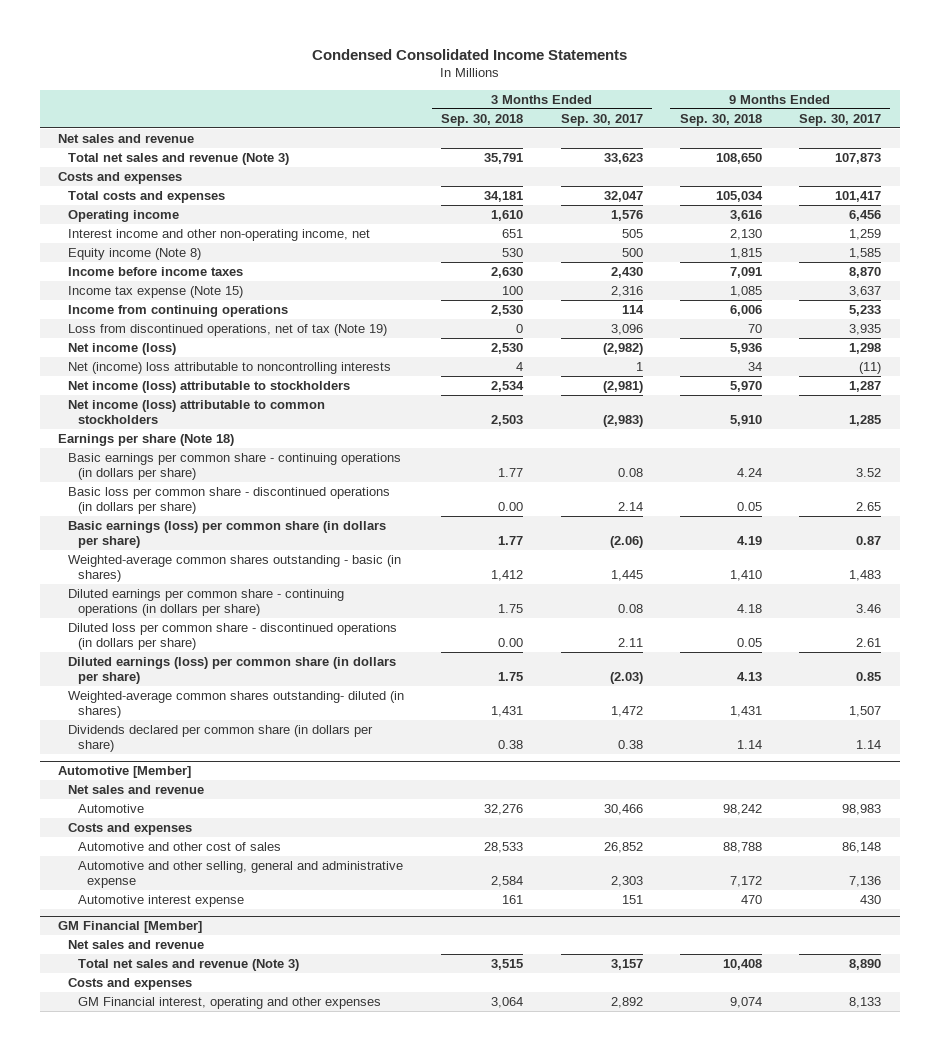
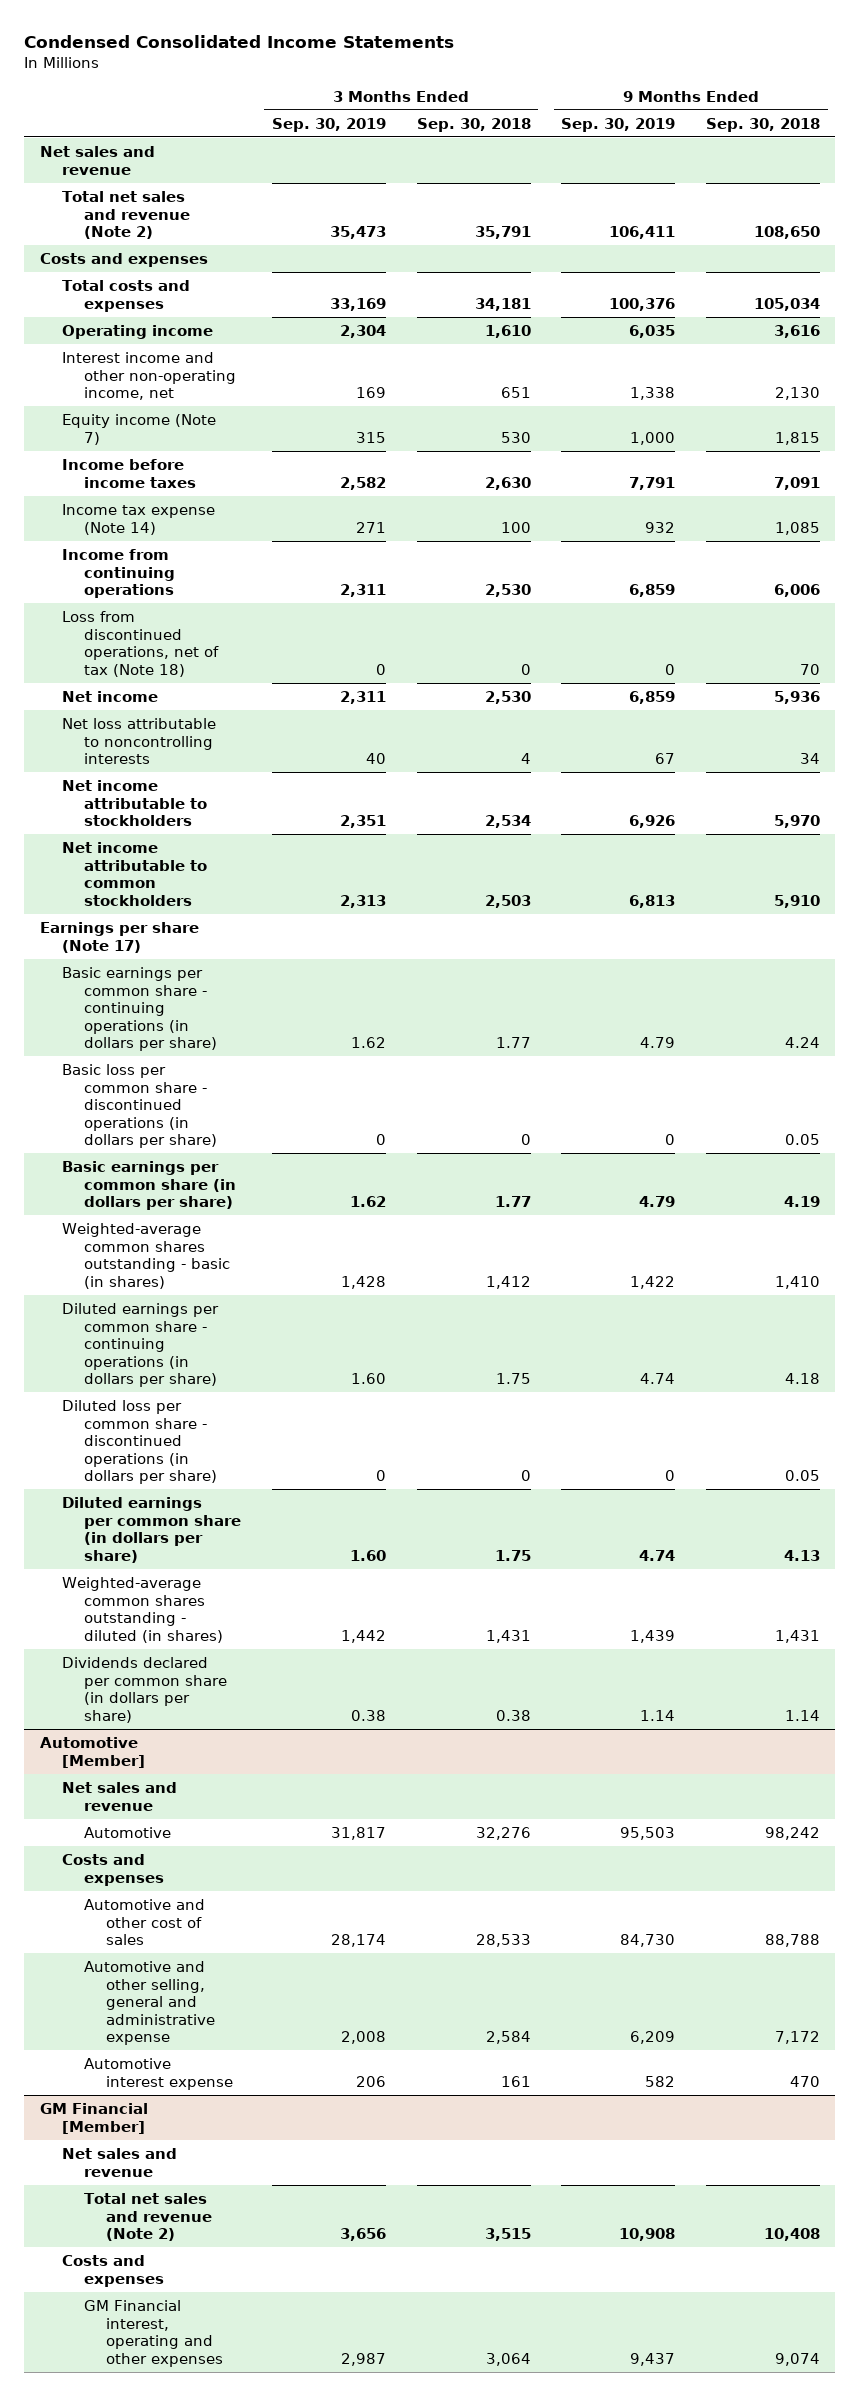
- | 3 Months Ended Sep. 30, 2018 | 3 Months Ended Sep. 30, 2017 | 9 Months Ended Sep. 30, 2018 | 9 Months Ended Sep. 30, 2017
+ | 3 Months Ended Sep. 30, 2019 | 3 Months Ended Sep. 30, 2018 | 9 Months Ended Sep. 30, 2019 | 9 Months Ended Sep. 30, 2018
- Total net sales and revenue (Note 3) | 35,791 | 33,623 | 108,650 | 107,873
+ Total net sales and revenue (Note 2) | 35,473 | 35,791 | 106,411 | 108,650
- Equity income (Note 8) | 530 | 500 | 1,815 | 1,585
+ Equity income (Note 7) | 315 | 530 | 1,000 | 1,815
- Income tax expense (Note 15) | 100 | 2,316 | 1,085 | 3,637
+ Income tax expense (Note 14) | 271 | 100 | 932 | 1,085
- Loss from discontinued operations, net of tax (Note 19) | 0 | 3,096 | 70 | 3,935
- Net income (loss) | 2,530 | (2,982) | 5,936 | 1,298
- Net (income) loss attributable to noncontrolling interests | 4 | 1 | 34 | (11)
- Net income (loss) attributable to stockholders | 2,534 | (2,981) | 5,970 | 1,287
- Net income (loss) attributable to common stockholders | 2,503 | (2,983) | 5,910 | 1,285
- Earnings per share (Note 18)
+ Loss from discontinued operations, net of tax (Note 18) | 0 | 0 | 0 | 70
+ Net income | 2,311 | 2,530 | 6,859 | 5,936
+ Net loss attributable to noncontrolling interests | 40 | 4 | 67 | 34
+ Net income attributable to stockholders | 2,351 | 2,534 | 6,926 | 5,970
+ Net income attributable to common stockholders | 2,313 | 2,503 | 6,813 | 5,910
+ Earnings per share (Note 17)
- Basic loss per common share - discontinued operations (in dollars per share) | 0.00 | 2.14 | 0.05 | 2.65
- Basic earnings (loss) per common share (in dollars per share) | 1.77 | (2.06) | 4.19 | 0.87
+ Basic loss per common share - discontinued operations (in dollars per share) | 0 | 0 | 0 | 0.05
+ Basic earnings per common share (in dollars per share) | 1.62 | 1.77 | 4.79 | 4.19
- Diluted loss per common share - discontinued operations (in dollars per share) | 0.00 | 2.11 | 0.05 | 2.61
- Diluted earnings (loss) per common share (in dollars per share) | 1.75 | (2.03) | 4.13 | 0.85
- Weighted-average common shares outstanding- diluted (in shares) | 1,431 | 1,472 | 1,431 | 1,507
+ Diluted loss per common share - discontinued operations (in dollars per share) | 0 | 0 | 0 | 0.05
+ Diluted earnings per common share (in dollars per share) | 1.60 | 1.75 | 4.74 | 4.13
+ Weighted-average common shares outstanding - diluted (in shares) | 1,442 | 1,431 | 1,439 | 1,431
@ GM Financial [Member]
- Total net sales and revenue (Note 3) | 3,515 | 3,157 | 10,408 | 8,890
+ Total net sales and revenue (Note 2) | 3,656 | 3,515 | 10,908 | 10,408

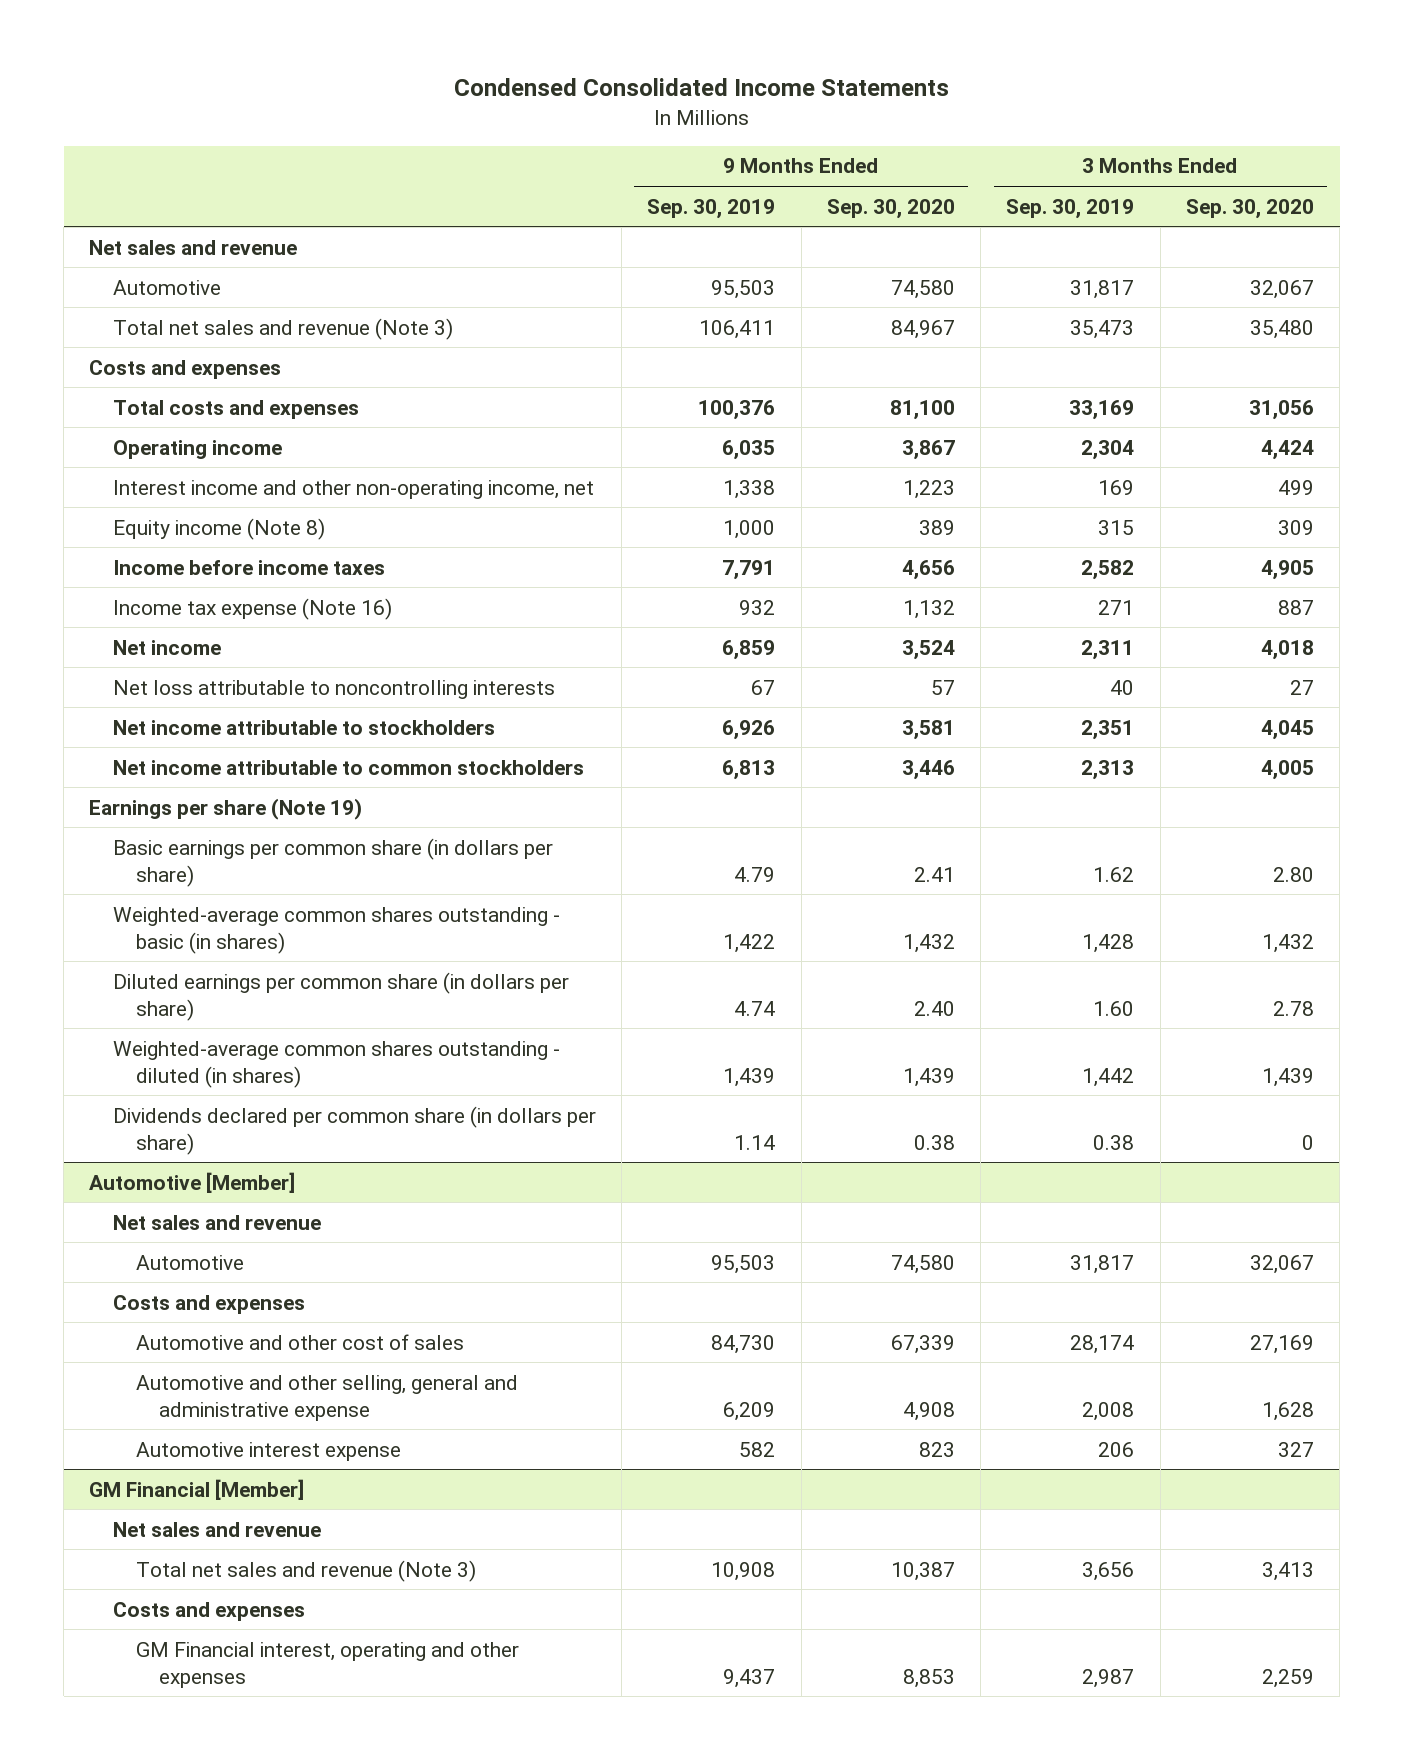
- | 3 Months Ended Sep. 30, 2019 | 3 Months Ended Sep. 30, 2018 | 9 Months Ended Sep. 30, 2019 | 9 Months Ended Sep. 30, 2018
+ | 9 Months Ended Sep. 30, 2019 | 9 Months Ended Sep. 30, 2020 | 3 Months Ended Sep. 30, 2019 | 3 Months Ended Sep. 30, 2020
- Total net sales and revenue (Note 2) | 35,473 | 35,791 | 106,411 | 108,650
+ Automotive | 95,503 | 74,580 | 31,817 | 32,067
+ Total net sales and revenue (Note 3) | 106,411 | 84,967 | 35,473 | 35,480
- Equity income (Note 7) | 315 | 530 | 1,000 | 1,815
+ Equity income (Note 8) | 1,000 | 389 | 315 | 309
- Income tax expense (Note 14) | 271 | 100 | 932 | 1,085
- Income from continuing operations | 2,311 | 2,530 | 6,859 | 6,006
- Loss from discontinued operations, net of tax (Note 18) | 0 | 0 | 0 | 70
+ Income tax expense (Note 16) | 932 | 1,132 | 271 | 887
- Earnings per share (Note 17)
- Basic earnings per common share - continuing operations (in dollars per share) | 1.62 | 1.77 | 4.79 | 4.24
- Basic loss per common share - discontinued operations (in dollars per share) | 0 | 0 | 0 | 0.05
+ Earnings per share (Note 19)
- Diluted earnings per common share - continuing operations (in dollars per share) | 1.60 | 1.75 | 4.74 | 4.18
- Diluted loss per common share - discontinued operations (in dollars per share) | 0 | 0 | 0 | 0.05
@ GM Financial [Member]
- Total net sales and revenue (Note 2) | 3,656 | 3,515 | 10,908 | 10,408
+ Total net sales and revenue (Note 3) | 10,908 | 10,387 | 3,656 | 3,413

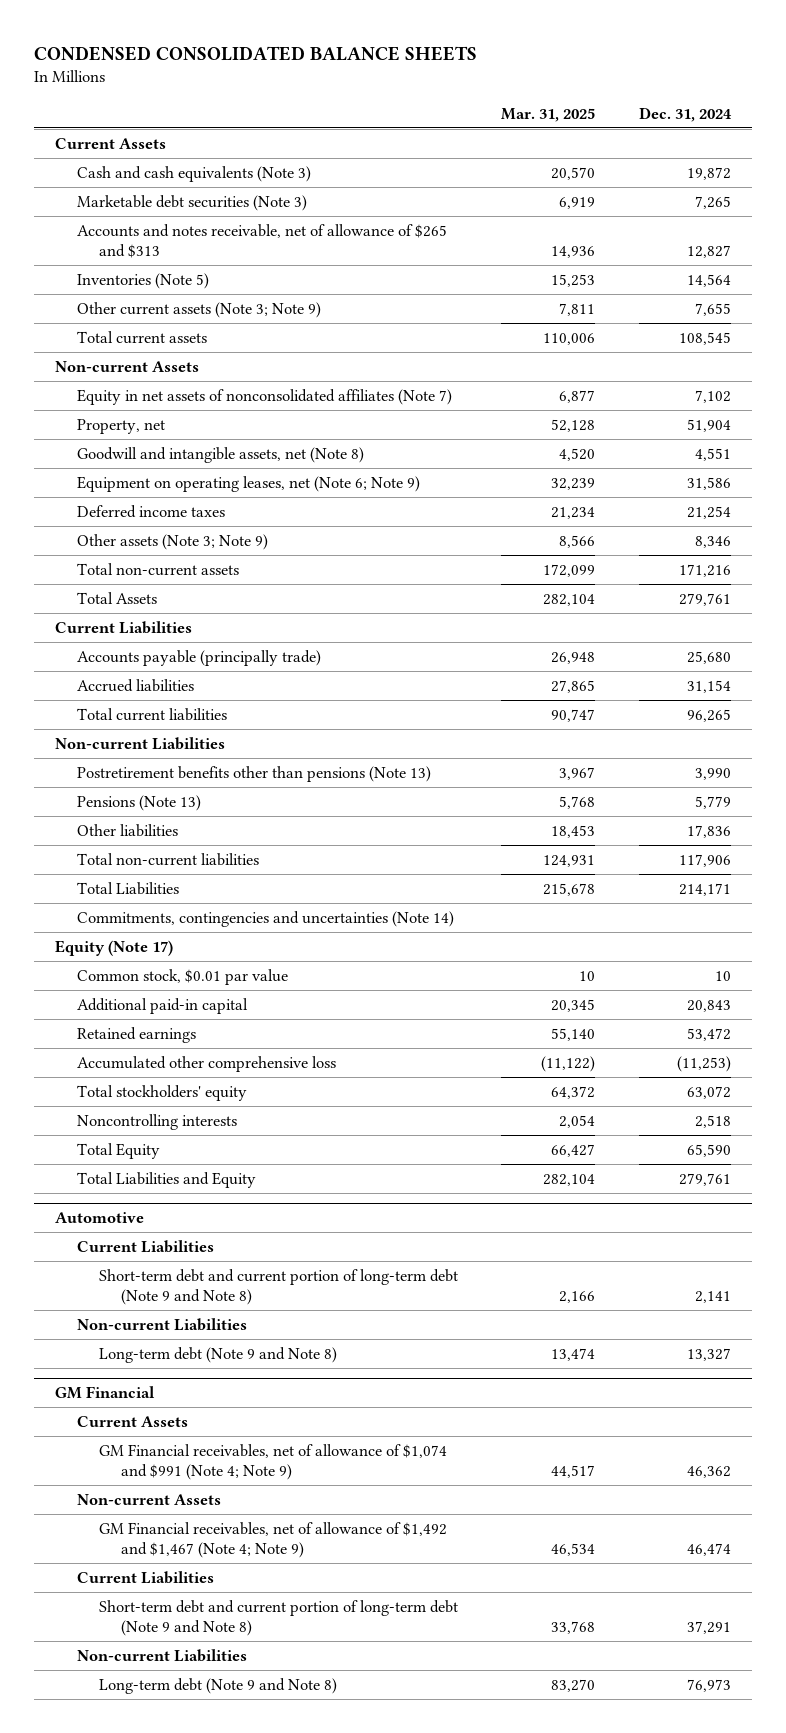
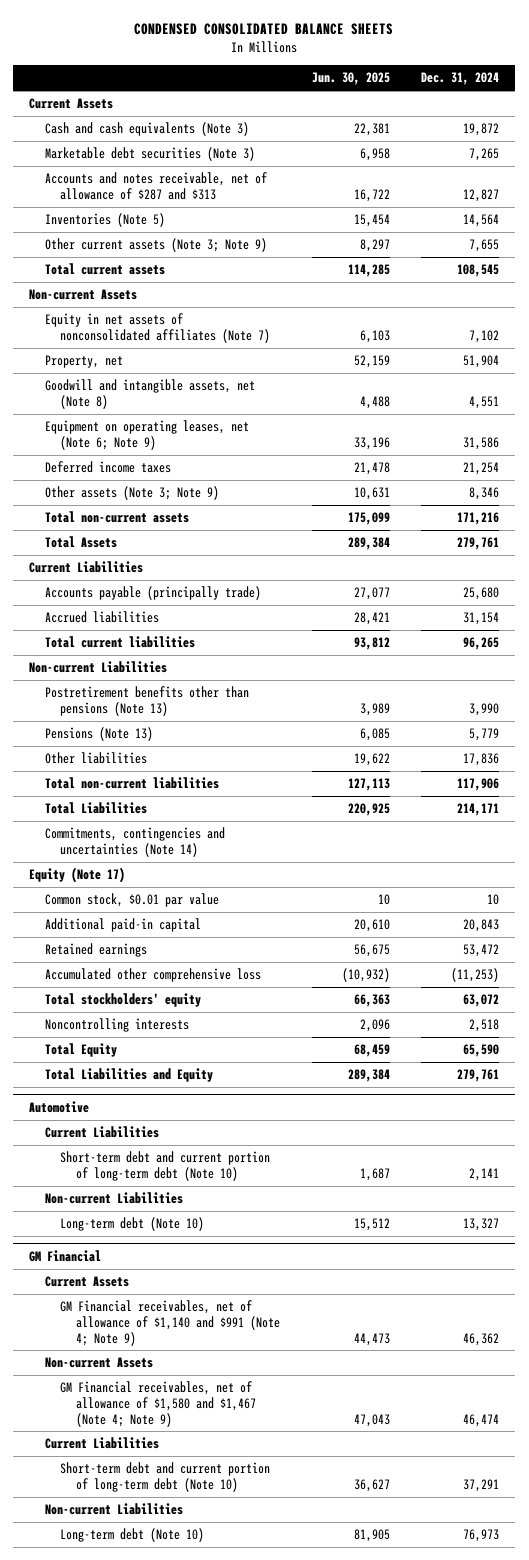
- | Mar. 31, 2025 | Dec. 31, 2024
+ | Jun. 30, 2025 | Dec. 31, 2024
- Accounts and notes receivable, net of allowance of $265 and $313 | 14,936 | 12,827
+ Accounts and notes receivable, net of allowance of $287 and $313 | 16,722 | 12,827
@ Automotive
- Short-term debt and current portion of long-term debt (Note 9 and Note 8) | 2,166 | 2,141
+ Short-term debt and current portion of long-term debt (Note 10) | 1,687 | 2,141
- Long-term debt (Note 9 and Note 8) | 13,474 | 13,327
+ Long-term debt (Note 10) | 15,512 | 13,327
@ GM Financial
- GM Financial receivables, net of allowance of $1,074 and $991 (Note 4; Note 9) | 44,517 | 46,362
+ GM Financial receivables, net of allowance of $1,140 and $991 (Note 4; Note 9) | 44,473 | 46,362
- GM Financial receivables, net of allowance of $1,492 and $1,467 (Note 4; Note 9) | 46,534 | 46,474
+ GM Financial receivables, net of allowance of $1,580 and $1,467 (Note 4; Note 9) | 47,043 | 46,474
- Short-term debt and current portion of long-term debt (Note 9 and Note 8) | 33,768 | 37,291
+ Short-term debt and current portion of long-term debt (Note 10) | 36,627 | 37,291
- Long-term debt (Note 9 and Note 8) | 83,270 | 76,973
+ Long-term debt (Note 10) | 81,905 | 76,973

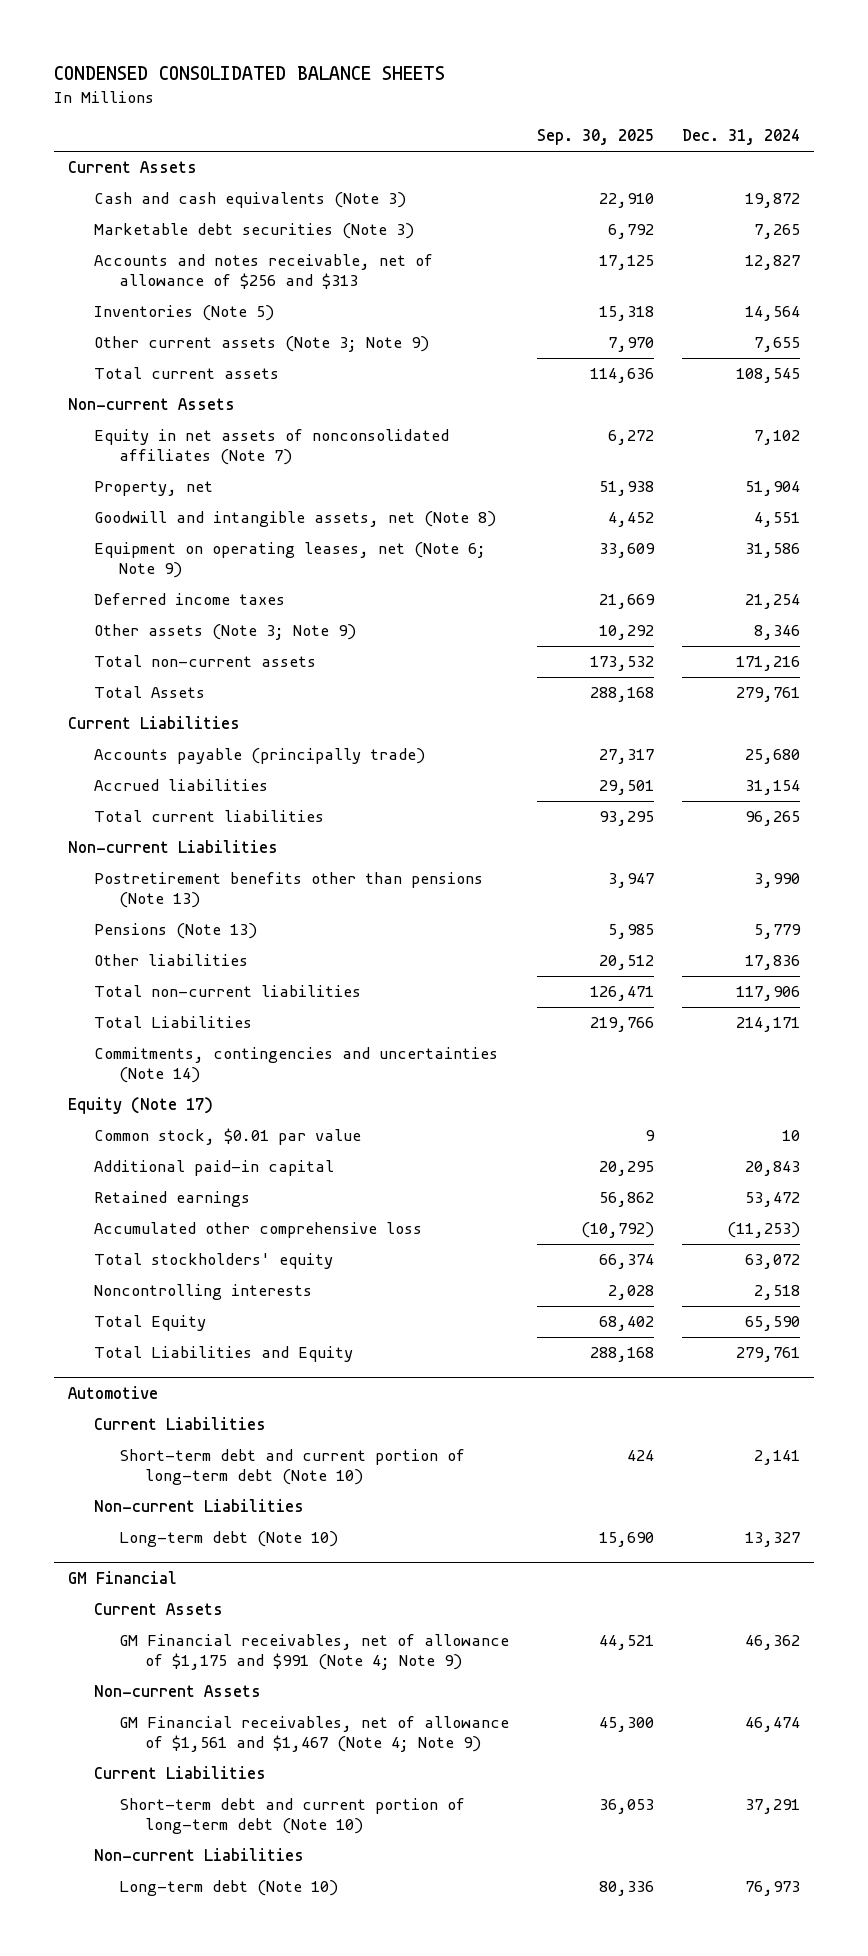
- | Jun. 30, 2025 | Dec. 31, 2024
+ | Sep. 30, 2025 | Dec. 31, 2024
- Accounts and notes receivable, net of allowance of $287 and $313 | 16,722 | 12,827
+ Accounts and notes receivable, net of allowance of $256 and $313 | 17,125 | 12,827
@ GM Financial
- GM Financial receivables, net of allowance of $1,140 and $991 (Note 4; Note 9) | 44,473 | 46,362
+ GM Financial receivables, net of allowance of $1,175 and $991 (Note 4; Note 9) | 44,521 | 46,362
- GM Financial receivables, net of allowance of $1,580 and $1,467 (Note 4; Note 9) | 47,043 | 46,474
+ GM Financial receivables, net of allowance of $1,561 and $1,467 (Note 4; Note 9) | 45,300 | 46,474

